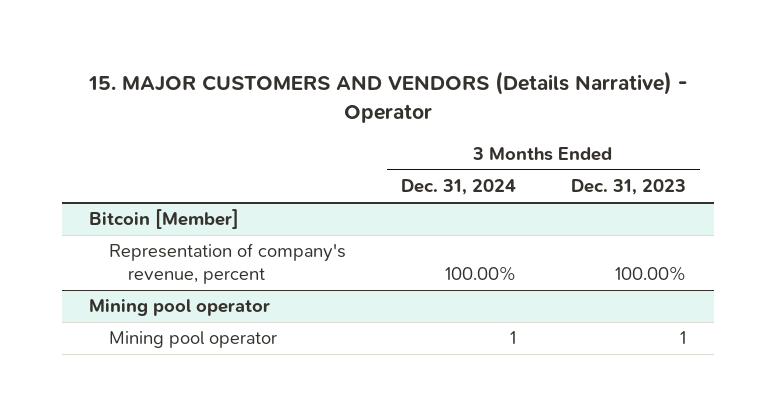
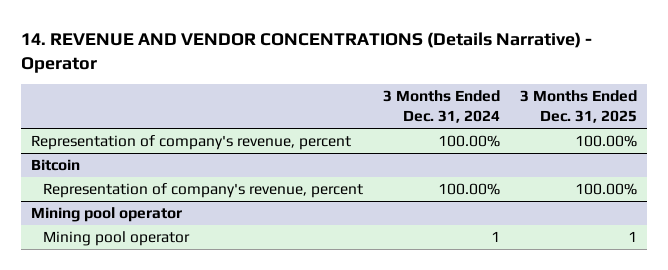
- 15. MAJOR CUSTOMERS AND VENDORS (Details Narrative) - Operator
+ 14. REVENUE AND VENDOR CONCENTRATIONS (Details Narrative) - Operator
- | 3 Months Ended Dec. 31, 2024 | 3 Months Ended Dec. 31, 2023
+ | 3 Months Ended Dec. 31, 2024 | 3 Months Ended Dec. 31, 2025
- Bitcoin [Member]
+ Bitcoin
+ Representation of company's revenue, percent | 100.00% | 100.00%

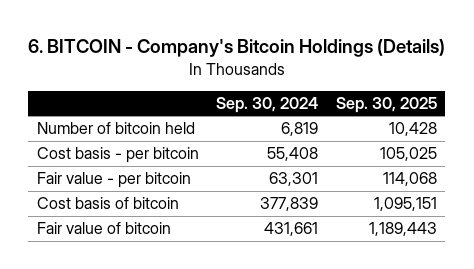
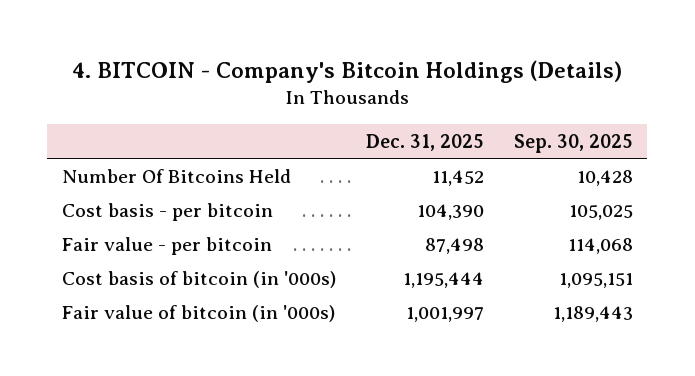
- 6. BITCOIN - Company's Bitcoin Holdings (Details)
+ 4. BITCOIN - Company's Bitcoin Holdings (Details)
- | Sep. 30, 2024 | Sep. 30, 2025
+ | Dec. 31, 2025 | Sep. 30, 2025
- Number of bitcoin held | 6,819 | 10,428
+ Number Of Bitcoins Held | 11,452 | 10,428
- Cost basis of bitcoin | 377,839 | 1,095,151
- Fair value of bitcoin | 431,661 | 1,189,443
+ Cost basis of bitcoin (in '000s) | 1,195,444 | 1,095,151
+ Fair value of bitcoin (in '000s) | 1,001,997 | 1,189,443

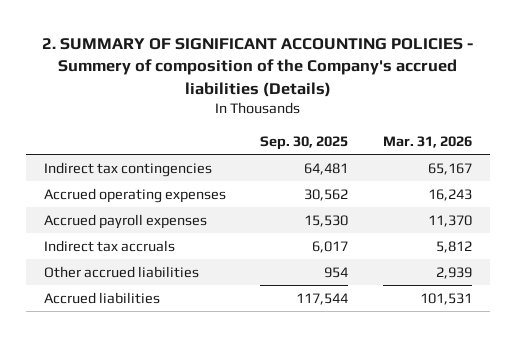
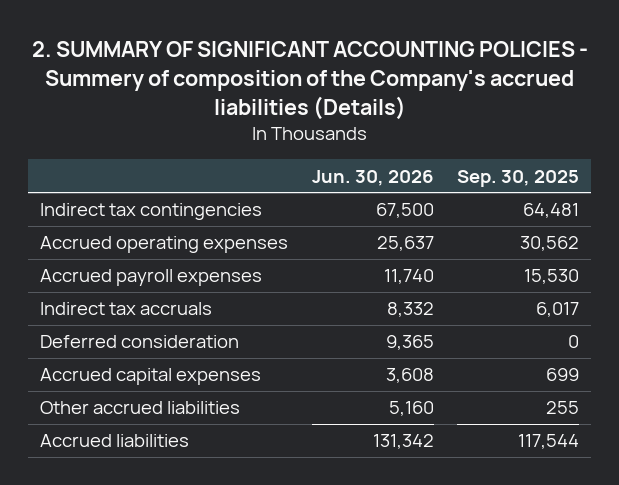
- | Sep. 30, 2025 | Mar. 31, 2026
+ | Jun. 30, 2026 | Sep. 30, 2025
- Other accrued liabilities | 954 | 2,939
+ Deferred consideration | 9,365 | 0
+ Accrued capital expenses | 3,608 | 699
+ Other accrued liabilities | 5,160 | 255

